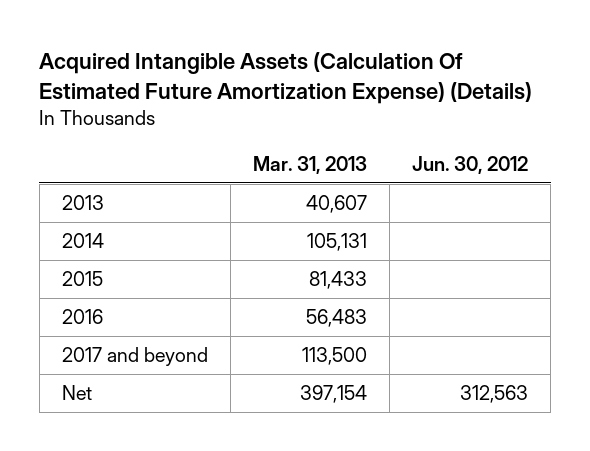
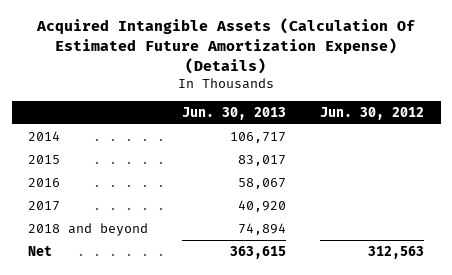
- | Mar. 31, 2013 | Jun. 30, 2012
+ | Jun. 30, 2013 | Jun. 30, 2012
- 2013 | 40,607 |
- 2017 and beyond | 113,500 |
+ 2017 | 40,920 |
+ 2018 and beyond | 74,894 |

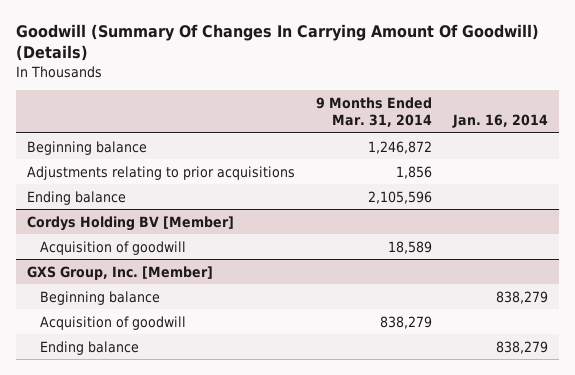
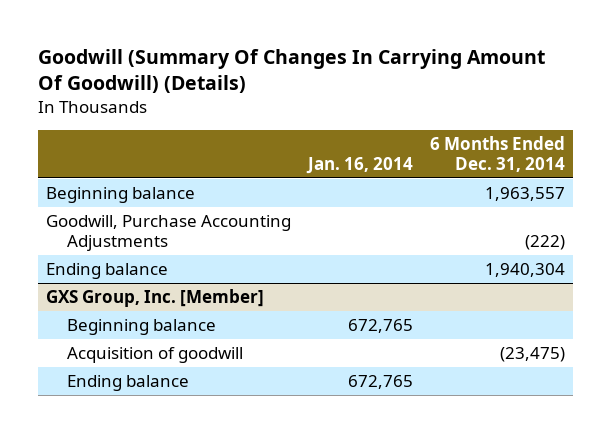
- | 9 Months Ended Mar. 31, 2014 | Jan. 16, 2014
+ | Jan. 16, 2014 | 6 Months Ended Dec. 31, 2014
- Adjustments relating to prior acquisitions | 1,856 |
+ Goodwill, Purchase Accounting Adjustments | | (222)
- Cordys Holding BV [Member]
- Acquisition of goodwill | 18,589 |
@ GXS Group, Inc. [Member]
- Beginning balance | | 838,279
+ Beginning balance | 672,765 |
- Ending balance | | 838,279
+ Ending balance | 672,765 |

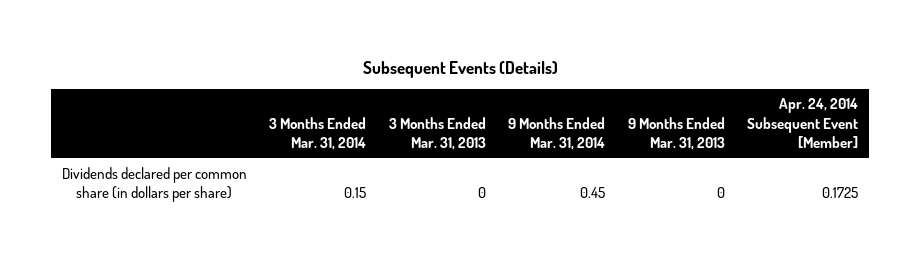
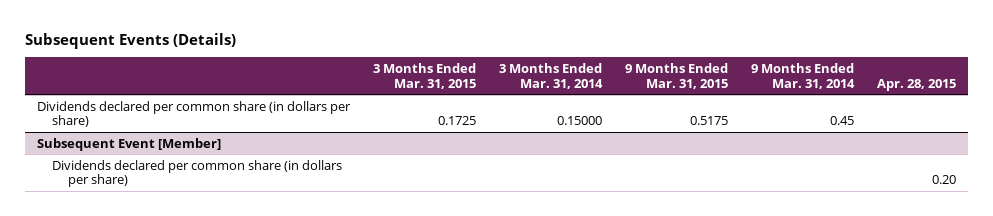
- | 3 Months Ended Mar. 31, 2014 | 3 Months Ended Mar. 31, 2013 | 9 Months Ended Mar. 31, 2014 | 9 Months Ended Mar. 31, 2013 | Apr. 24, 2014 Subsequent Event [Member]
+ | 3 Months Ended Mar. 31, 2015 | 3 Months Ended Mar. 31, 2014 | 9 Months Ended Mar. 31, 2015 | 9 Months Ended Mar. 31, 2014 | Apr. 28, 2015
- Dividends declared per common share (in dollars per share) | 0.15 | 0 | 0.45 | 0 | 0.1725
+ Dividends declared per common share (in dollars per share) | 0.1725 | 0.15000 | 0.5175 | 0.45 |
+ Subsequent Event [Member]
+ Dividends declared per common share (in dollars per share) | | | | | 0.20

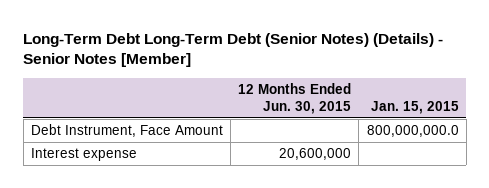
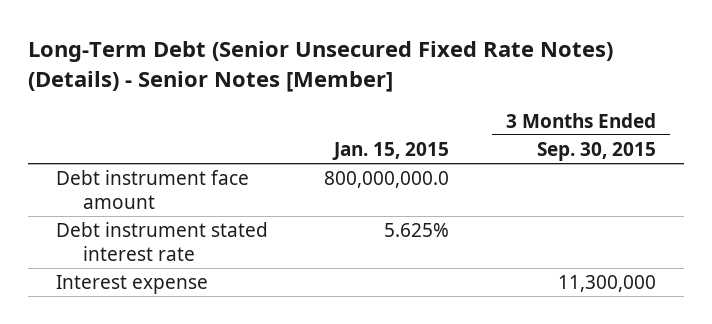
- Long-Term Debt Long-Term Debt (Senior Notes) (Details) - Senior Notes [Member]
+ Long-Term Debt (Senior Unsecured Fixed Rate Notes) (Details) - Senior Notes [Member]
- | 12 Months Ended Jun. 30, 2015 | Jan. 15, 2015
+ | Jan. 15, 2015 | 3 Months Ended Sep. 30, 2015
- Debt Instrument, Face Amount | | 800,000,000.0
+ Debt instrument face amount | 800,000,000.0 |
+ Debt instrument stated interest rate | 5.625% |

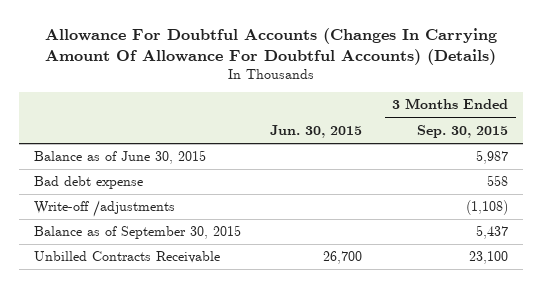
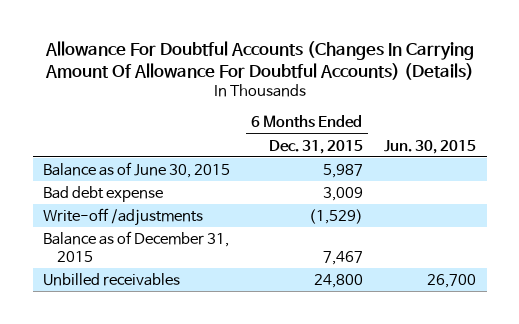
- | Jun. 30, 2015 | 3 Months Ended Sep. 30, 2015
+ | 6 Months Ended Dec. 31, 2015 | Jun. 30, 2015
- Balance as of September 30, 2015 | | 5,437
- Unbilled Contracts Receivable | 26,700 | 23,100
+ Balance as of December 31, 2015 | 7,467 |
+ Unbilled receivables | 24,800 | 26,700

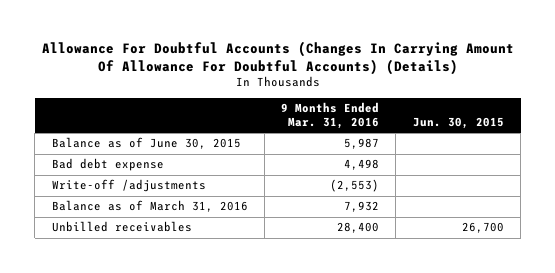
- | 6 Months Ended Dec. 31, 2015 | Jun. 30, 2015
+ | 9 Months Ended Mar. 31, 2016 | Jun. 30, 2015
- Balance as of December 31, 2015 | 7,467 |
+ Balance as of March 31, 2016 | 7,932 |

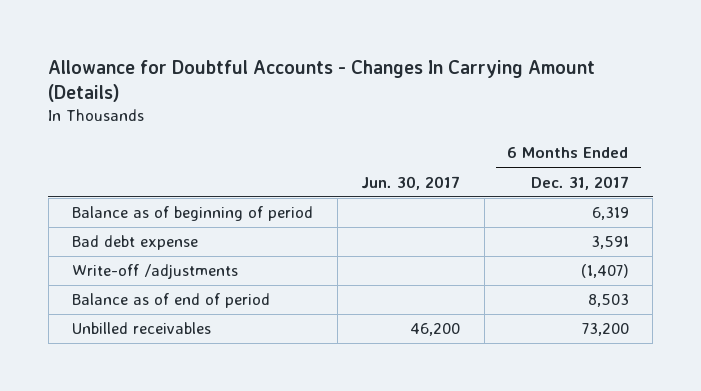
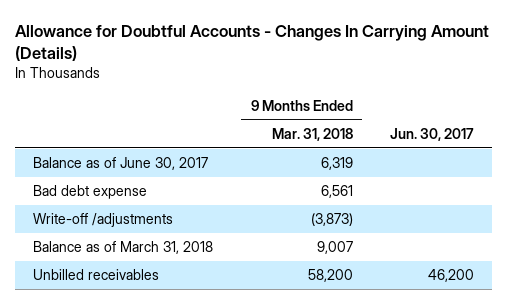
- | Jun. 30, 2017 | 6 Months Ended Dec. 31, 2017
+ | 9 Months Ended Mar. 31, 2018 | Jun. 30, 2017
- Balance as of beginning of period | | 6,319
+ Balance as of June 30, 2017 | 6,319 |
- Balance as of end of period | | 8,503
+ Balance as of March 31, 2018 | 9,007 |

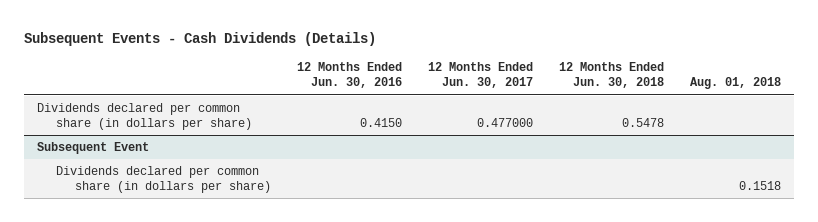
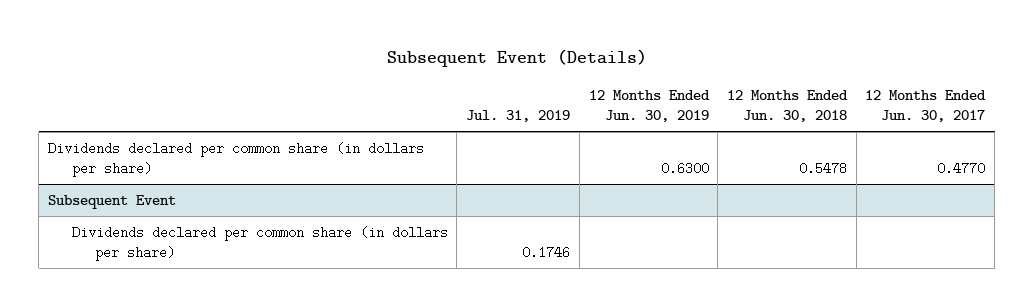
- Subsequent Events - Cash Dividends (Details)
+ Subsequent Event (Details)
- | 12 Months Ended Jun. 30, 2016 | 12 Months Ended Jun. 30, 2017 | 12 Months Ended Jun. 30, 2018 | Aug. 01, 2018
+ | Jul. 31, 2019 | 12 Months Ended Jun. 30, 2019 | 12 Months Ended Jun. 30, 2018 | 12 Months Ended Jun. 30, 2017
- Dividends declared per common share (in dollars per share) | 0.4150 | 0.477000 | 0.5478 |
+ Dividends declared per common share (in dollars per share) | | 0.6300 | 0.5478 | 0.4770

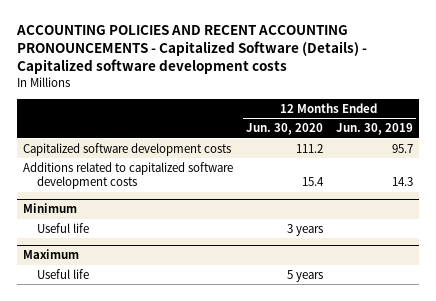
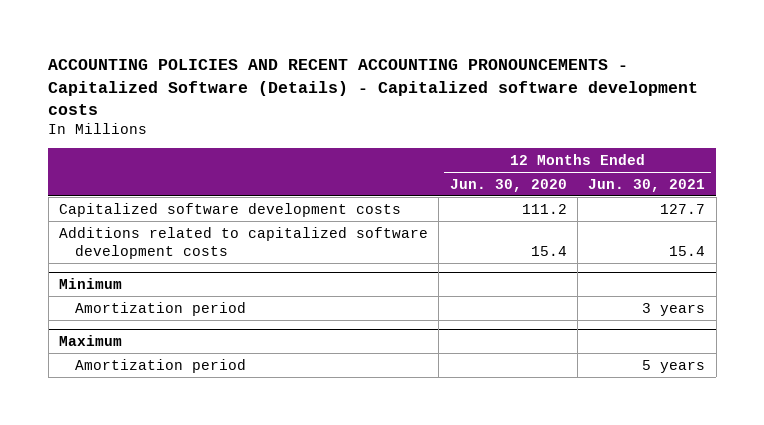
- | 12 Months Ended Jun. 30, 2020 | 12 Months Ended Jun. 30, 2019
+ | 12 Months Ended Jun. 30, 2020 | 12 Months Ended Jun. 30, 2021
@ Minimum
- Useful life | 3 years |
+ Amortization period | | 3 years
@ Maximum
- Useful life | 5 years |
+ Amortization period | | 5 years

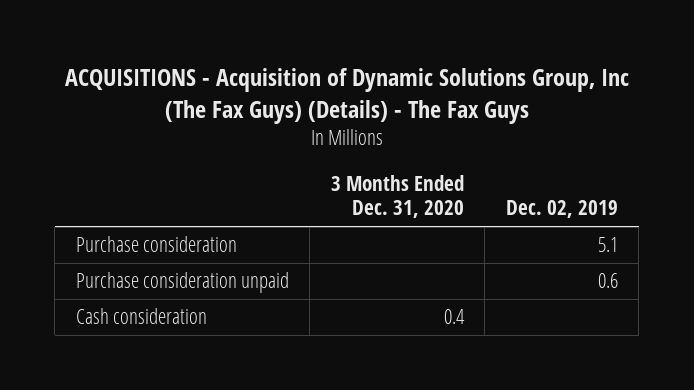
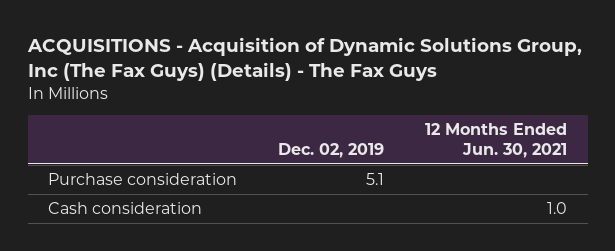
- | 3 Months Ended Dec. 31, 2020 | Dec. 02, 2019
+ | Dec. 02, 2019 | 12 Months Ended Jun. 30, 2021
- Purchase consideration unpaid | | 0.6

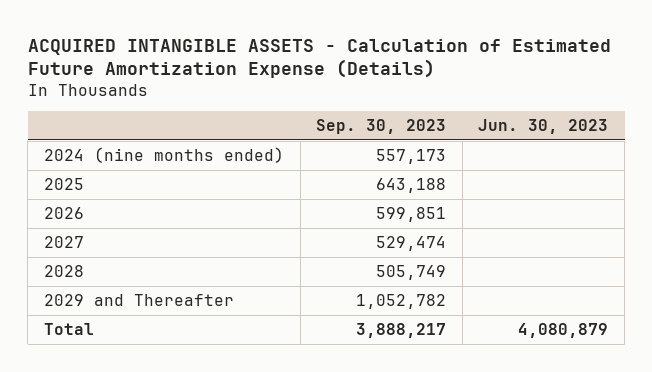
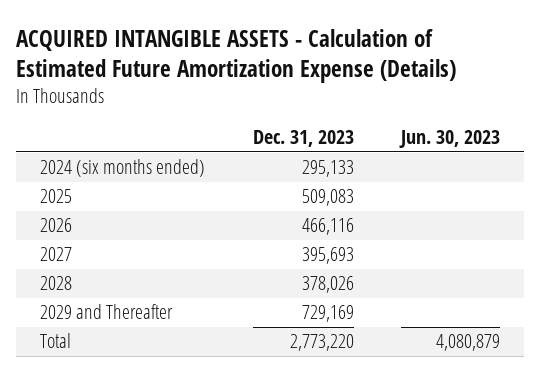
- | Sep. 30, 2023 | Jun. 30, 2023
+ | Dec. 31, 2023 | Jun. 30, 2023
- 2024 (nine months ended) | 557,173 |
+ 2024 (six months ended) | 295,133 |

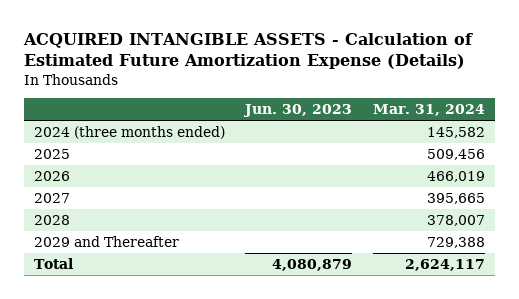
- | Dec. 31, 2023 | Jun. 30, 2023
+ | Jun. 30, 2023 | Mar. 31, 2024
- 2024 (six months ended) | 295,133 |
+ 2024 (three months ended) | | 145,582

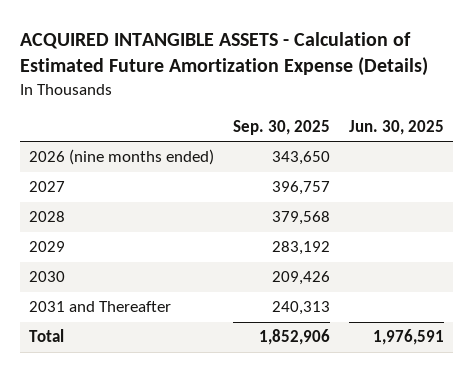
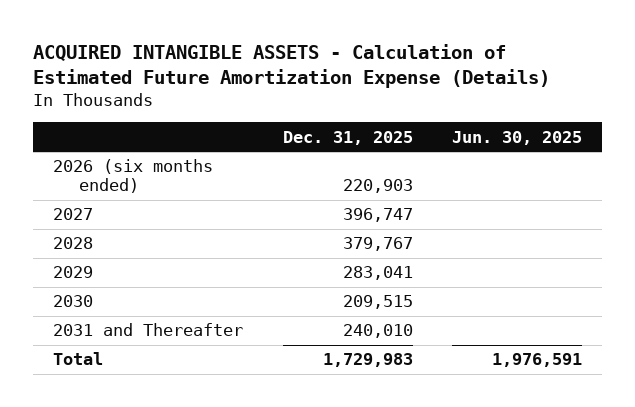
- | Sep. 30, 2025 | Jun. 30, 2025
+ | Dec. 31, 2025 | Jun. 30, 2025
- 2026 (nine months ended) | 343,650 |
+ 2026 (six months ended) | 220,903 |

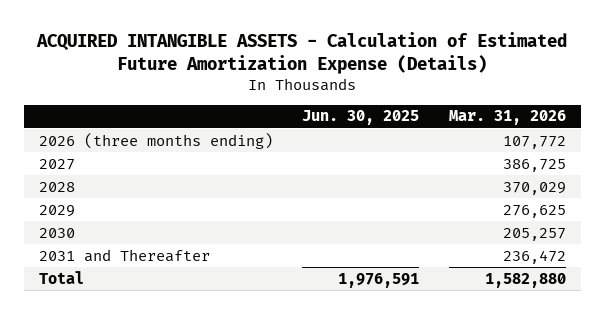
- | Dec. 31, 2025 | Jun. 30, 2025
+ | Jun. 30, 2025 | Mar. 31, 2026
- 2026 (six months ended) | 220,903 |
+ 2026 (three months ending) | | 107,772

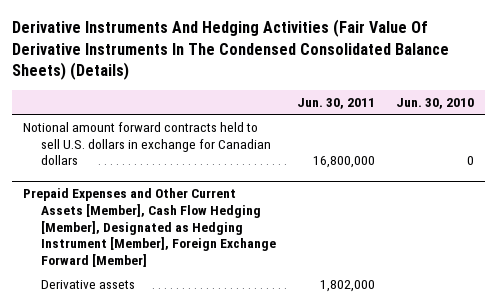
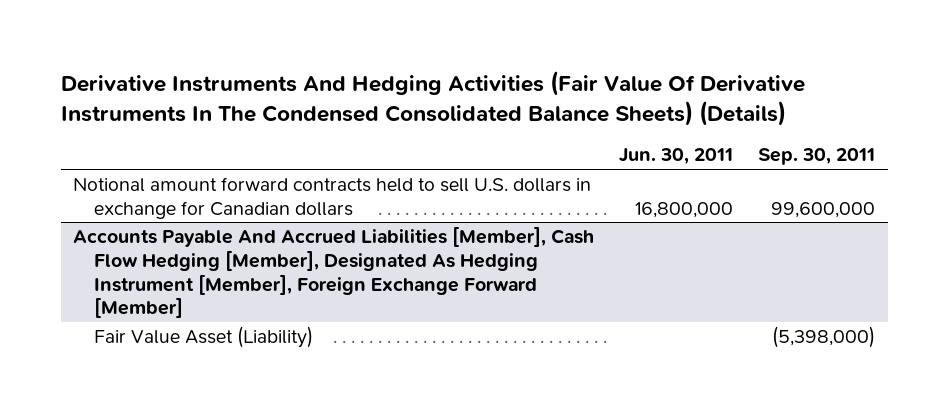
- | Jun. 30, 2011 | Jun. 30, 2010
+ | Jun. 30, 2011 | Sep. 30, 2011
- Prepaid Expenses and Other Current Assets [Member], Cash Flow Hedging [Member], Designated as Hedging Instrument [Member], Foreign Exchange Forward [Member]
- Derivative assets | 1,802,000 |
+ Accounts Payable And Accrued Liabilities [Member], Cash Flow Hedging [Member], Designated As Hedging Instrument [Member], Foreign Exchange Forward [Member]
+ Fair Value Asset (Liability) | | (5,398,000)

